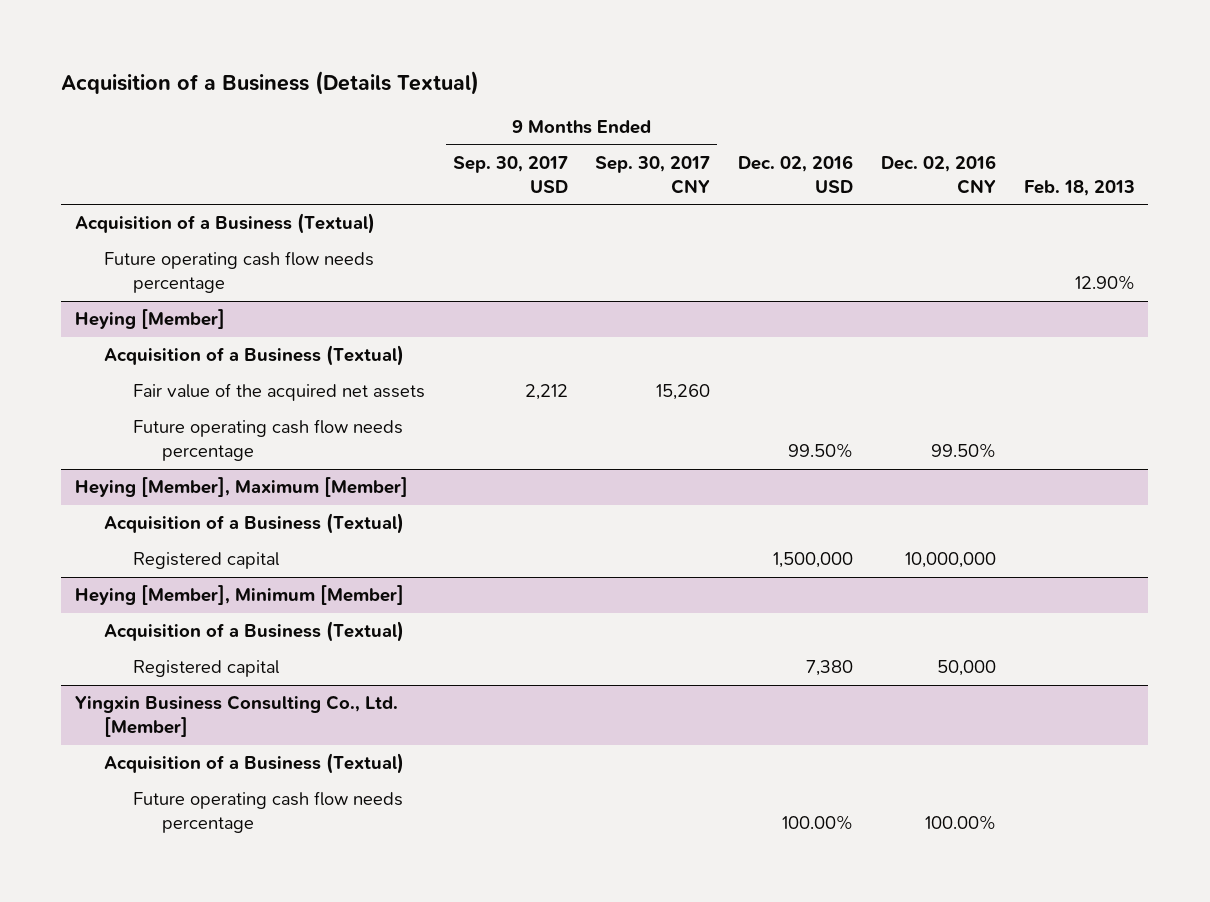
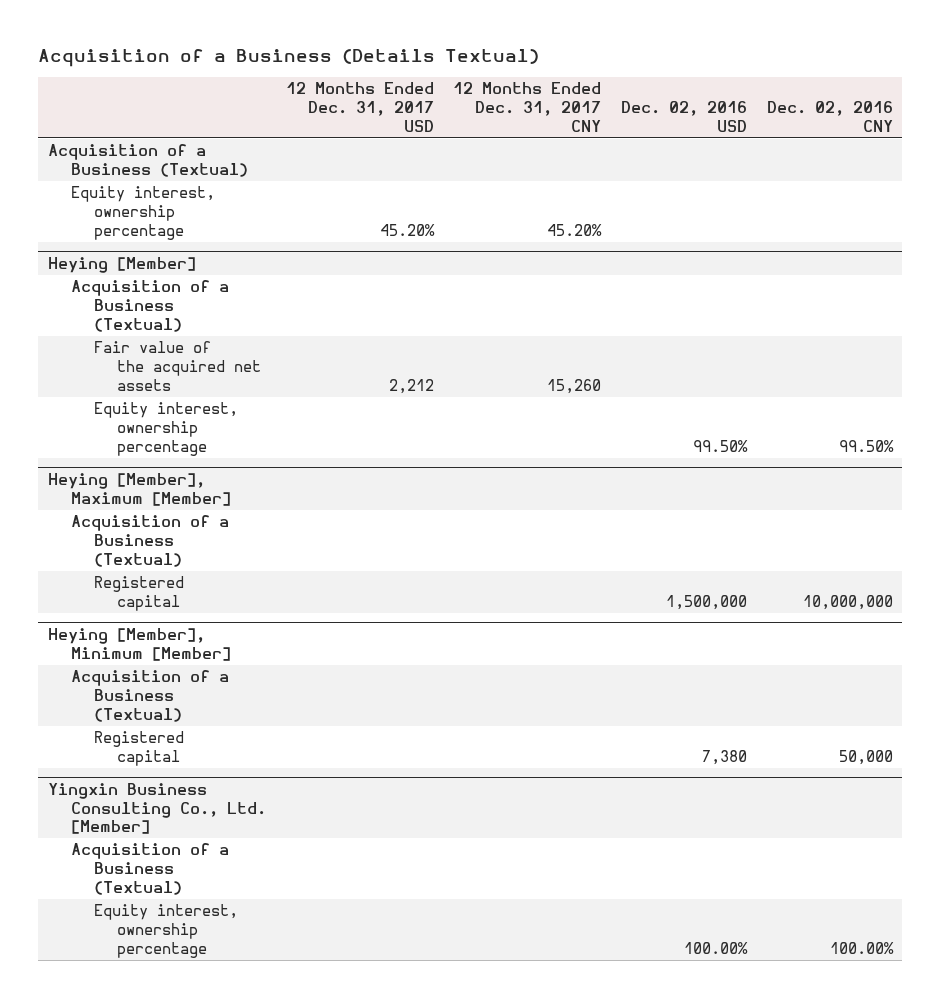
- | 9 Months Ended Sep. 30, 2017 USD | 9 Months Ended Sep. 30, 2017 CNY | Dec. 02, 2016 USD | Dec. 02, 2016 CNY | Feb. 18, 2013
+ | 12 Months Ended Dec. 31, 2017 USD | 12 Months Ended Dec. 31, 2017 CNY | Dec. 02, 2016 USD | Dec. 02, 2016 CNY
- Future operating cash flow needs percentage | | | | | 12.90%
+ Equity interest, ownership percentage | 45.20% | 45.20% | |
@ Heying [Member]
- Future operating cash flow needs percentage | | | 99.50% | 99.50% |
+ Equity interest, ownership percentage | | | 99.50% | 99.50%
@ Yingxin Business Consulting Co., Ltd. [Member]
- Future operating cash flow needs percentage | | | 100.00% | 100.00% |
+ Equity interest, ownership percentage | | | 100.00% | 100.00%

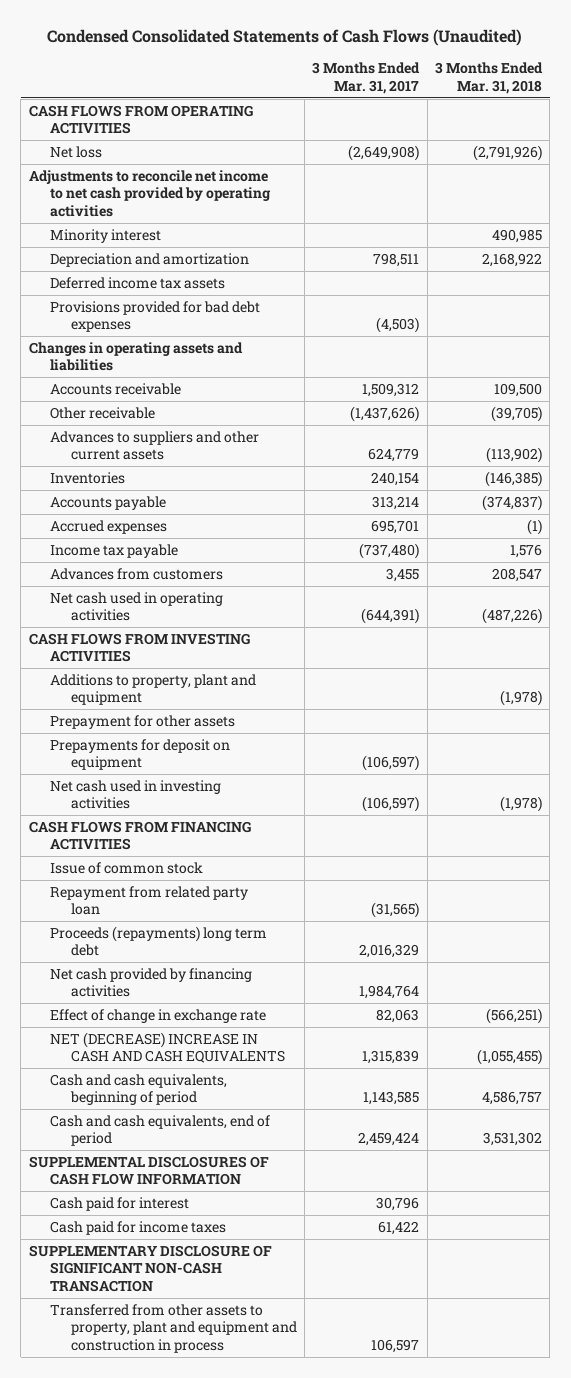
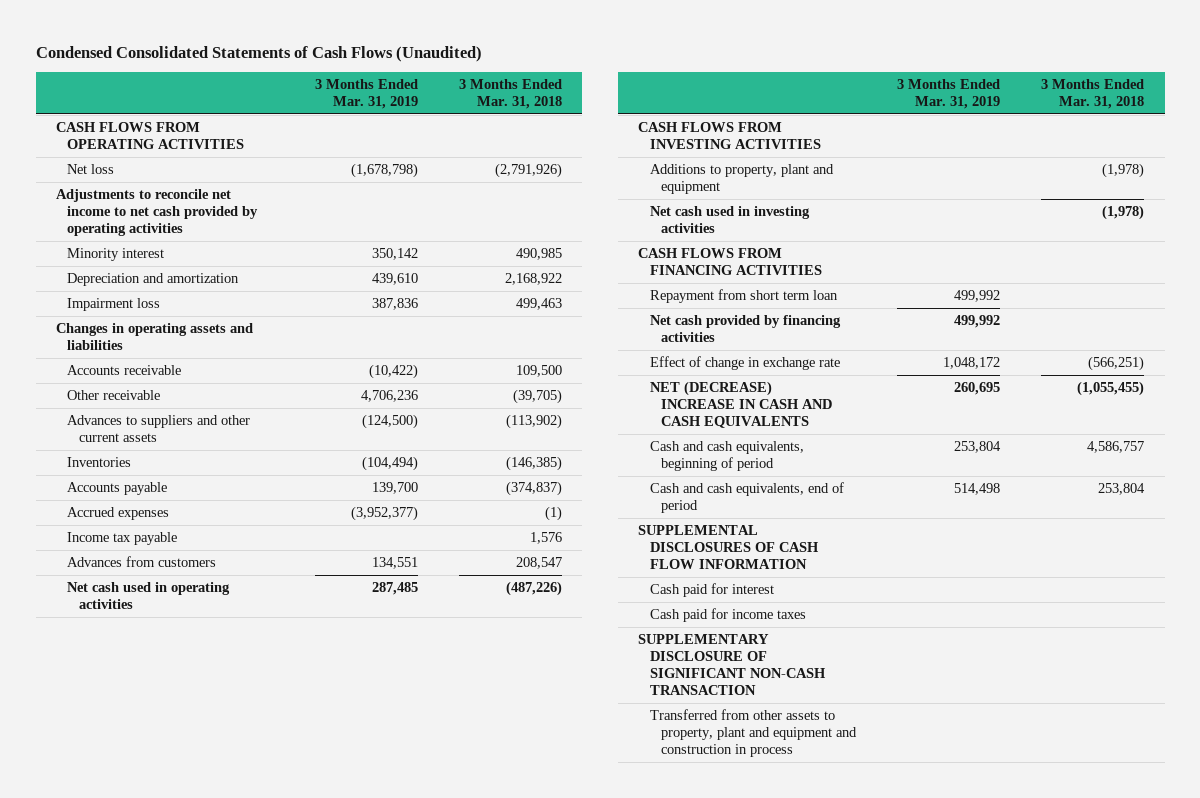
- | 3 Months Ended Mar. 31, 2017 | 3 Months Ended Mar. 31, 2018
+ | 3 Months Ended Mar. 31, 2019 | 3 Months Ended Mar. 31, 2018
- Deferred income tax assets
- Provisions provided for bad debt expenses | (4,503) |
+ Impairment loss | 387,836 | 499,463
- Prepayment for other assets
- Prepayments for deposit on equipment | (106,597) |
- Issue of common stock
- Repayment from related party loan | (31,565) |
- Proceeds (repayments) long term debt | 2,016,329 |
+ Repayment from short term loan | 499,992 |
- Cash and cash equivalents, end of period | 2,459,424 | 3,531,302
+ Cash and cash equivalents, end of period | 514,498 | 253,804

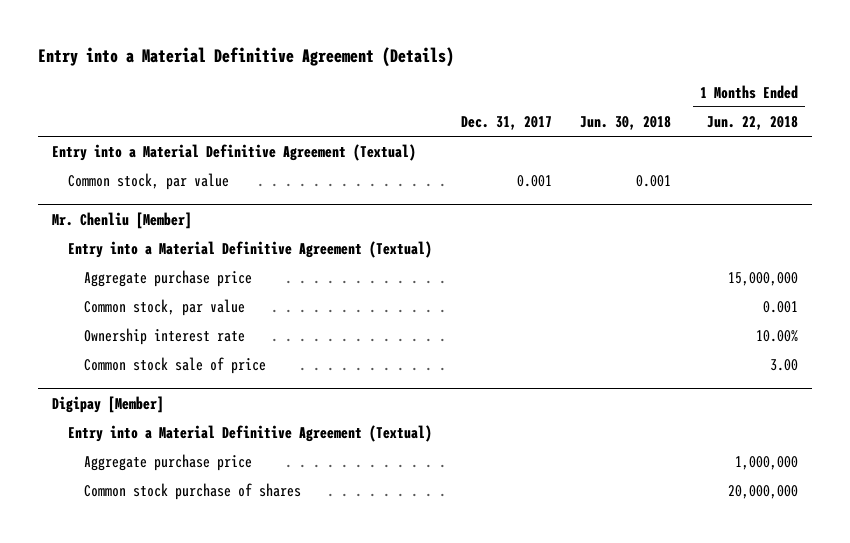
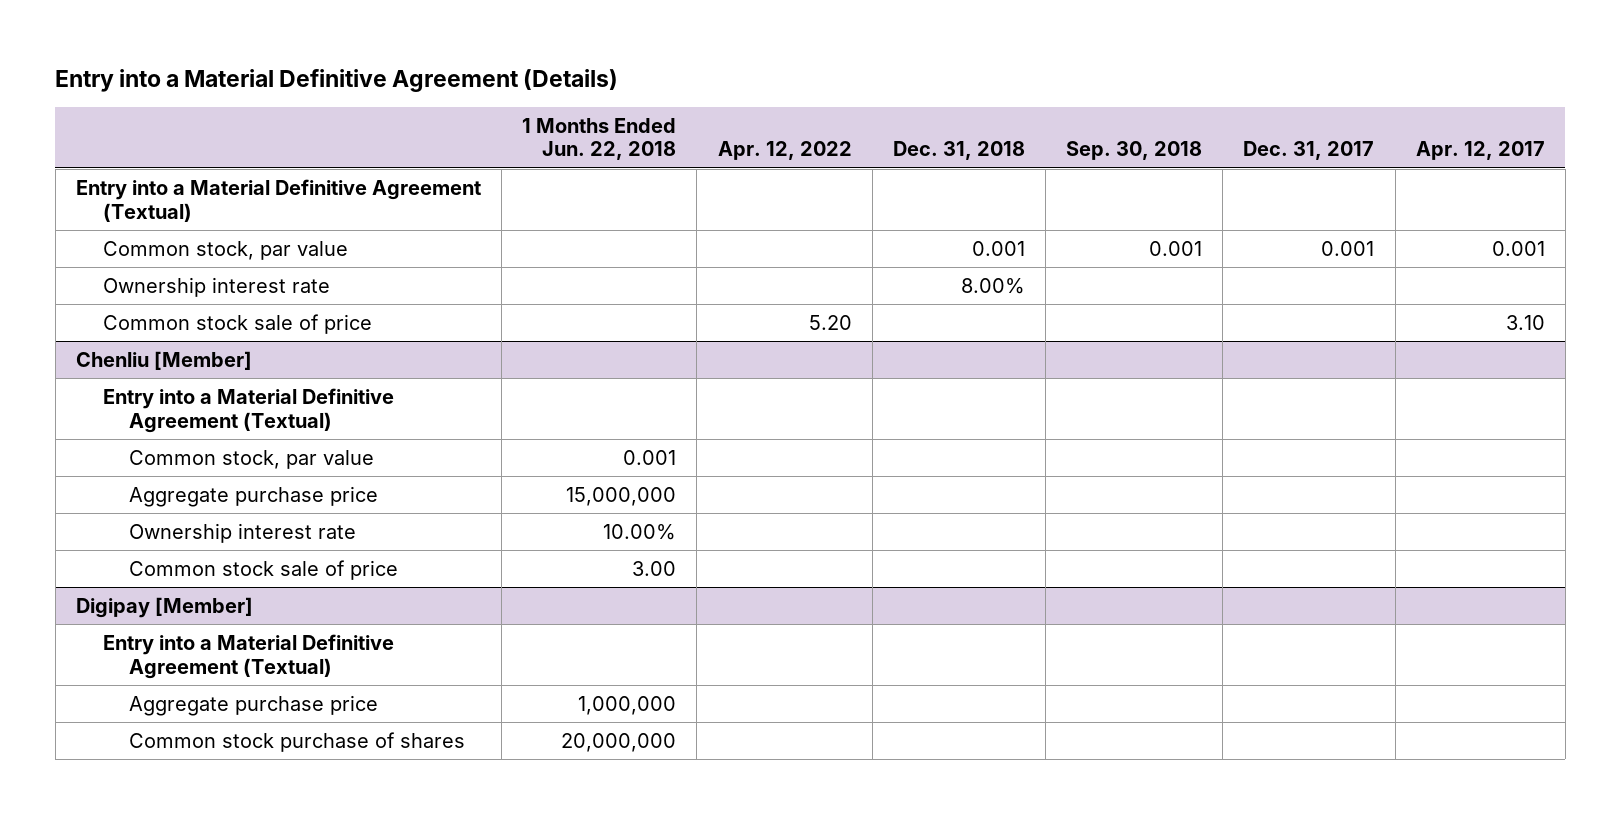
- | Dec. 31, 2017 | Jun. 30, 2018 | 1 Months Ended Jun. 22, 2018
+ | 1 Months Ended Jun. 22, 2018 | Apr. 12, 2022 | Dec. 31, 2018 | Sep. 30, 2018 | Dec. 31, 2017 | Apr. 12, 2017
- Mr. Chenliu [Member]
+ Ownership interest rate | | | 8.00% | | |
+ Common stock sale of price | | 5.20 | | | | 3.10
+ Chenliu [Member]
- Aggregate purchase price | | | 15,000,000
+ Aggregate purchase price | 15,000,000 | | | | |

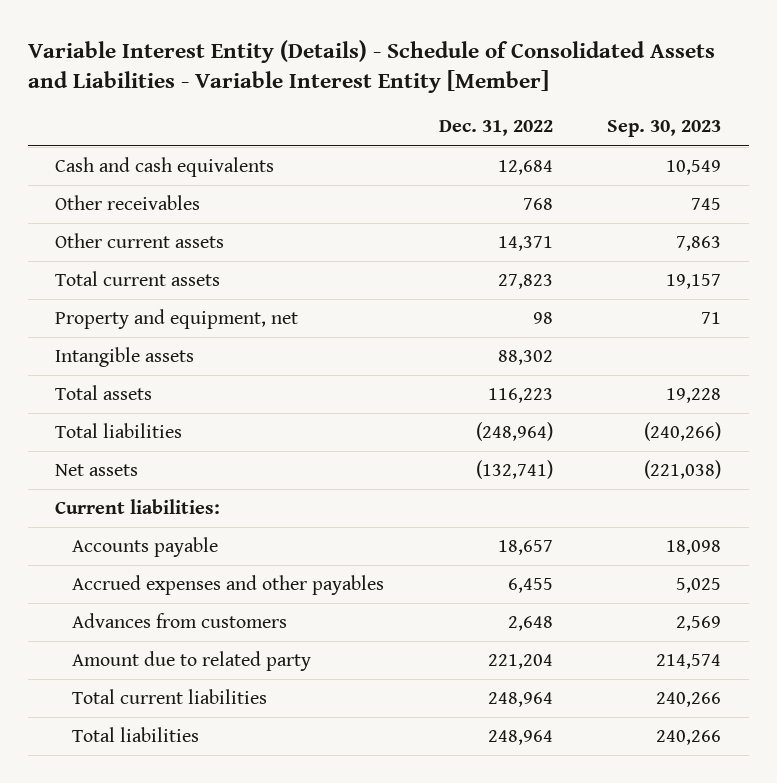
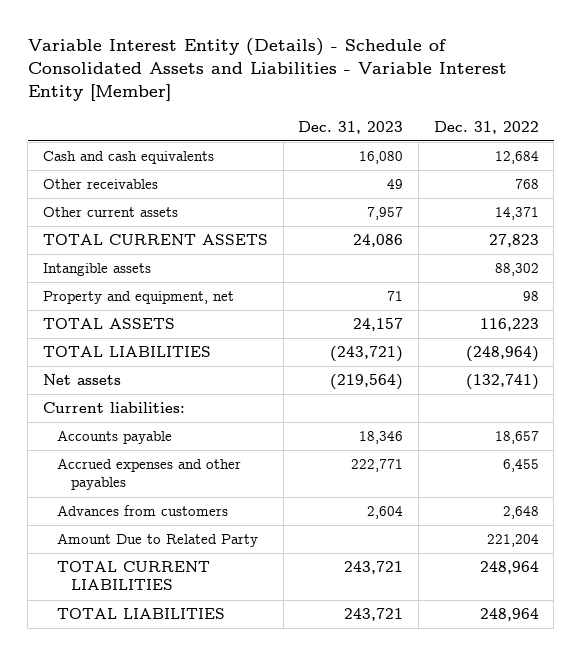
- | Dec. 31, 2022 | Sep. 30, 2023
+ | Dec. 31, 2023 | Dec. 31, 2022
- Total current assets | 27,823 | 19,157
+ TOTAL CURRENT ASSETS | 24,086 | 27,823
- Total assets | 116,223 | 19,228
- Total liabilities | (248,964) | (240,266)
moved down: Property and equipment, net | 71 | 98
+ TOTAL ASSETS | 24,157 | 116,223
+ TOTAL LIABILITIES | (243,721) | (248,964)
- Amount due to related party | 221,204 | 214,574
- Total current liabilities | 248,964 | 240,266
- Total liabilities | 248,964 | 240,266
+ Amount Due to Related Party | | 221,204
+ TOTAL CURRENT LIABILITIES | 243,721 | 248,964
+ TOTAL LIABILITIES | 243,721 | 248,964

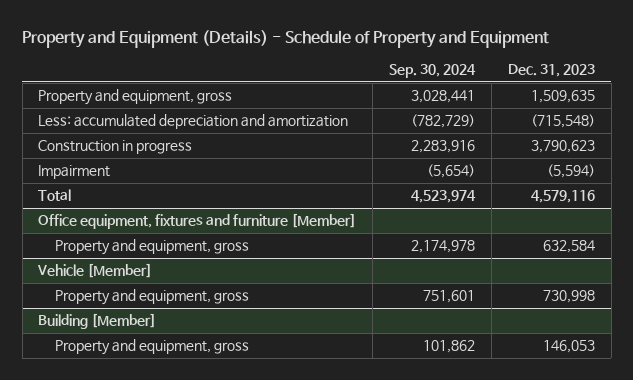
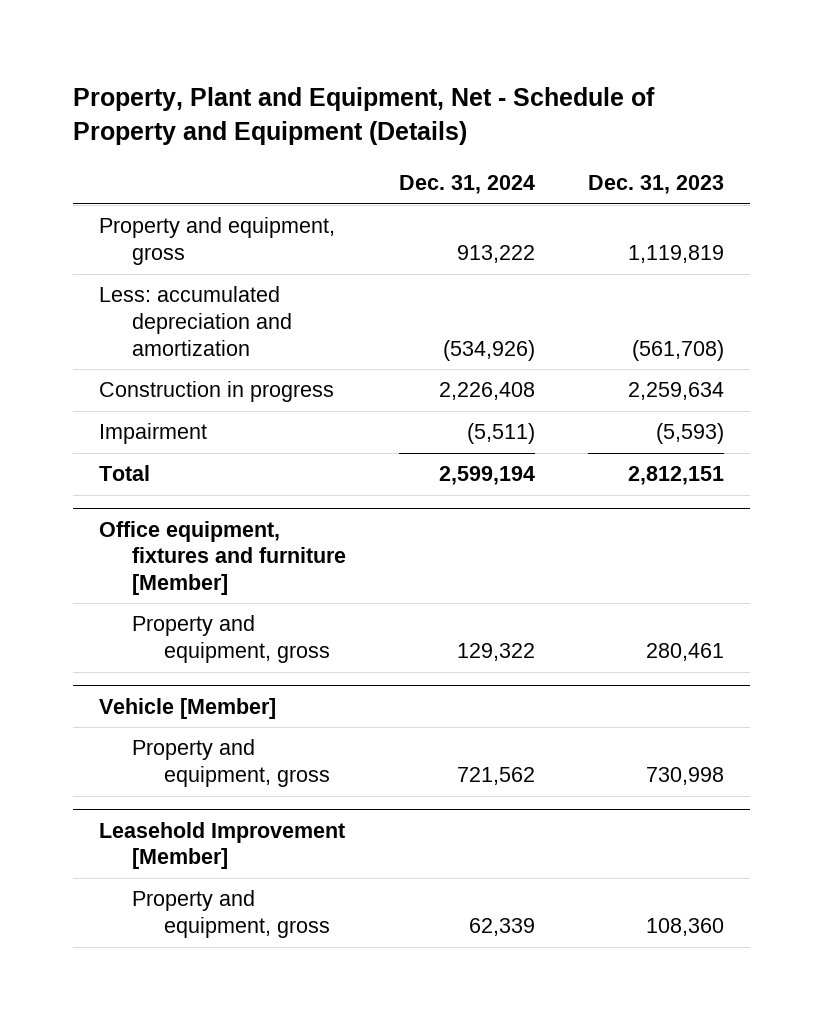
- Property and Equipment (Details) - Schedule of Property and Equipment
+ Property, Plant and Equipment, Net - Schedule of Property and Equipment (Details)
- | Sep. 30, 2024 | Dec. 31, 2023
+ | Dec. 31, 2024 | Dec. 31, 2023
- Property and equipment, gross | 3,028,441 | 1,509,635
- Less: accumulated depreciation and amortization | (782,729) | (715,548)
- Construction in progress | 2,283,916 | 3,790,623
- Impairment | (5,654) | (5,594)
- Total | 4,523,974 | 4,579,116
+ Property and equipment, gross | 913,222 | 1,119,819
+ Less: accumulated depreciation and amortization | (534,926) | (561,708)
+ Construction in progress | 2,226,408 | 2,259,634
+ Impairment | (5,511) | (5,593)
+ Total | 2,599,194 | 2,812,151
@ Office equipment, fixtures and furniture [Member]
- Property and equipment, gross | 2,174,978 | 632,584
+ Property and equipment, gross | 129,322 | 280,461
- Building [Member]
- Property and equipment, gross | 101,862 | 146,053
+ Leasehold Improvement [Member]
+ Property and equipment, gross | 62,339 | 108,360

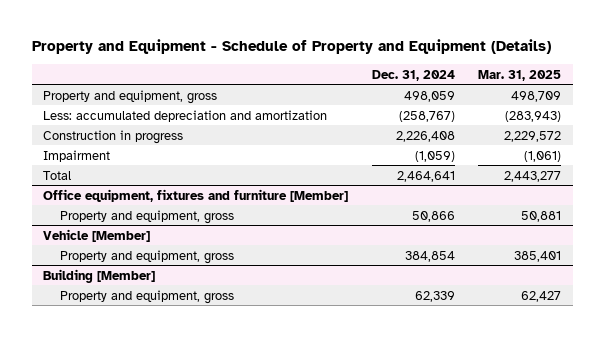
- Property, Plant and Equipment, Net - Schedule of Property and Equipment (Details)
+ Property and Equipment - Schedule of Property and Equipment (Details)
- | Dec. 31, 2024 | Dec. 31, 2023
+ | Dec. 31, 2024 | Mar. 31, 2025
- Property and equipment, gross | 913,222 | 1,119,819
- Less: accumulated depreciation and amortization | (534,926) | (561,708)
+ Property and equipment, gross | 498,059 | 498,709
+ Less: accumulated depreciation and amortization | (258,767) | (283,943)
- Impairment | (5,511) | (5,593)
- Total | 2,599,194 | 2,812,151
+ Impairment | (1,059) | (1,061)
+ Total | 2,464,641 | 2,443,277
@ Office equipment, fixtures and furniture [Member]
- Property and equipment, gross | 129,322 | 280,461
+ Property and equipment, gross | 50,866 | 50,881
@ Vehicle [Member]
- Property and equipment, gross | 721,562 | 730,998
- Leasehold Improvement [Member]
@ Vehicle [Member]
+ Property and equipment, gross | 384,854 | 385,401
+ Building [Member]

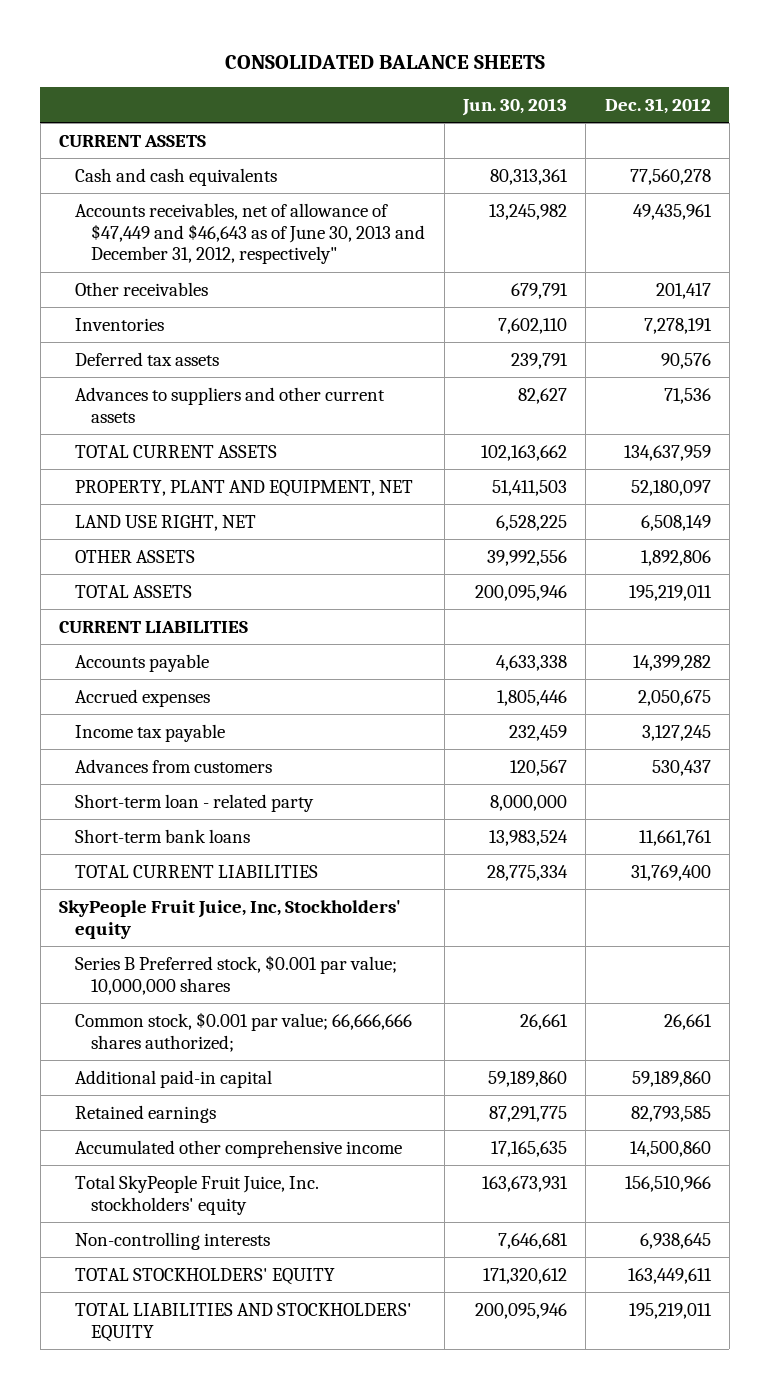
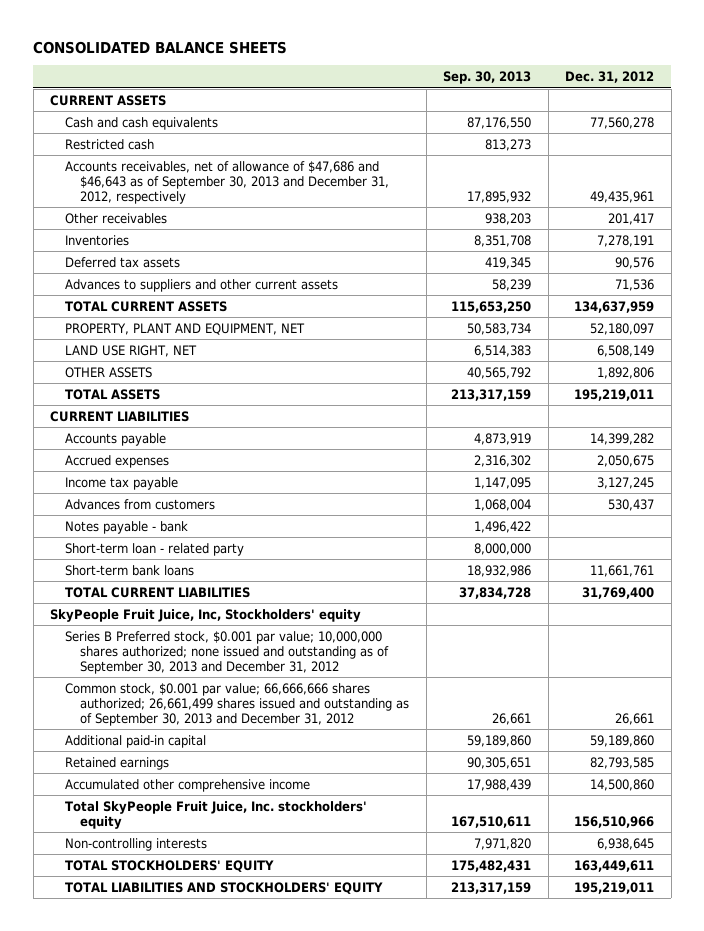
- | Jun. 30, 2013 | Dec. 31, 2012
+ | Sep. 30, 2013 | Dec. 31, 2012
- Accounts receivables, net of allowance of $47,449 and $46,643 as of June 30, 2013 and December 31, 2012, respectively" | 13,245,982 | 49,435,961
+ Restricted cash | 813,273 |
+ Accounts receivables, net of allowance of $47,686 and $46,643 as of September 30, 2013 and December 31, 2012, respectively | 17,895,932 | 49,435,961
+ Notes payable - bank | 1,496,422 |
- Series B Preferred stock, $0.001 par value; 10,000,000 shares
- Common stock, $0.001 par value; 66,666,666 shares authorized; | 26,661 | 26,661
+ Series B Preferred stock, $0.001 par value; 10,000,000 shares authorized; none issued and outstanding as of September 30, 2013 and December 31, 2012
+ Common stock, $0.001 par value; 66,666,666 shares authorized; 26,661,499 shares issued and outstanding as of September 30, 2013 and December 31, 2012 | 26,661 | 26,661

